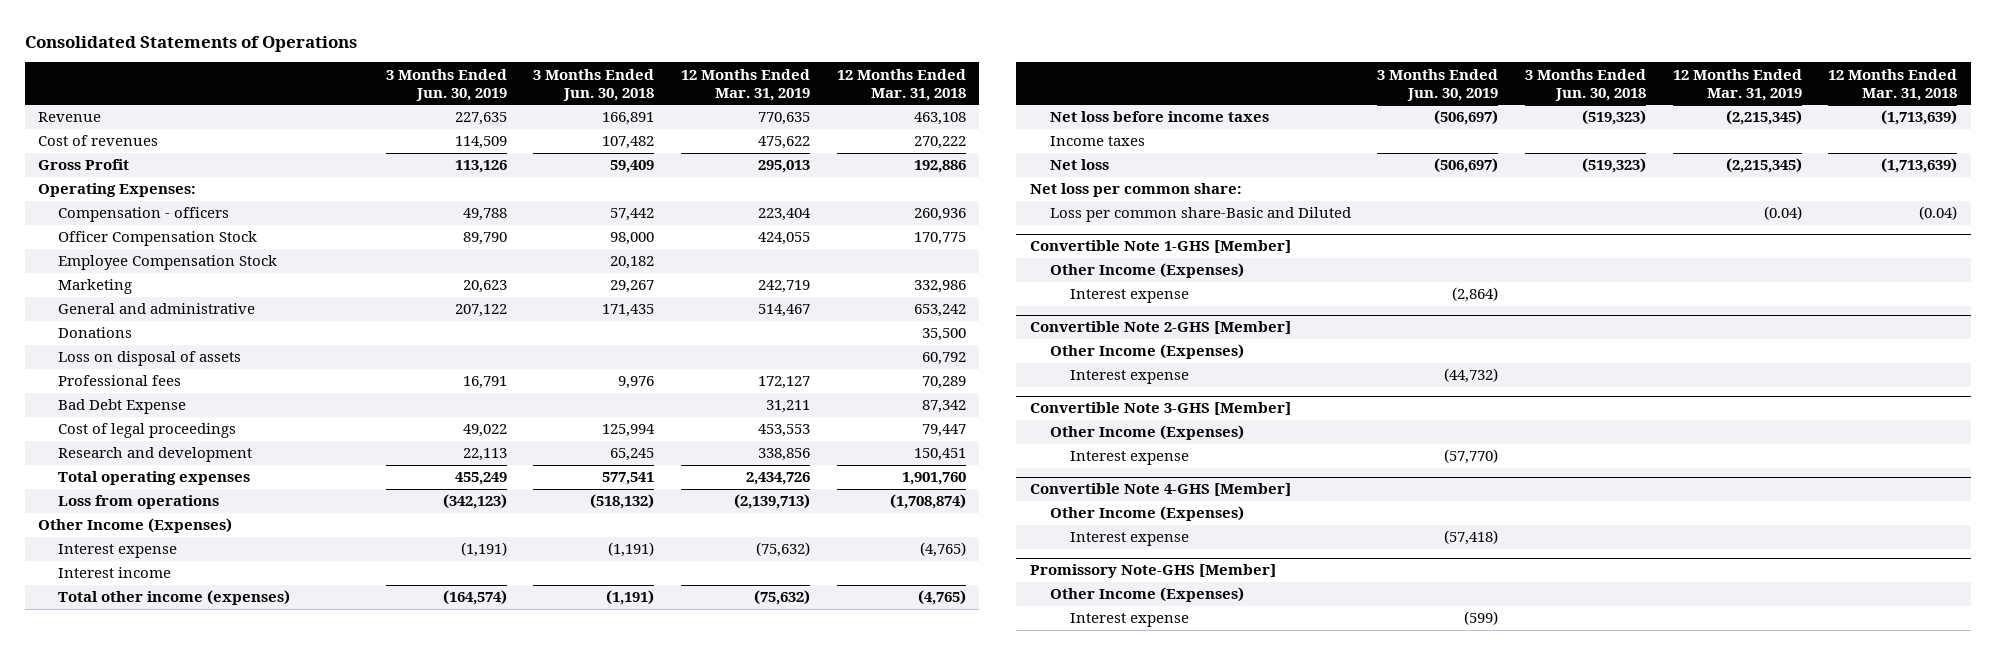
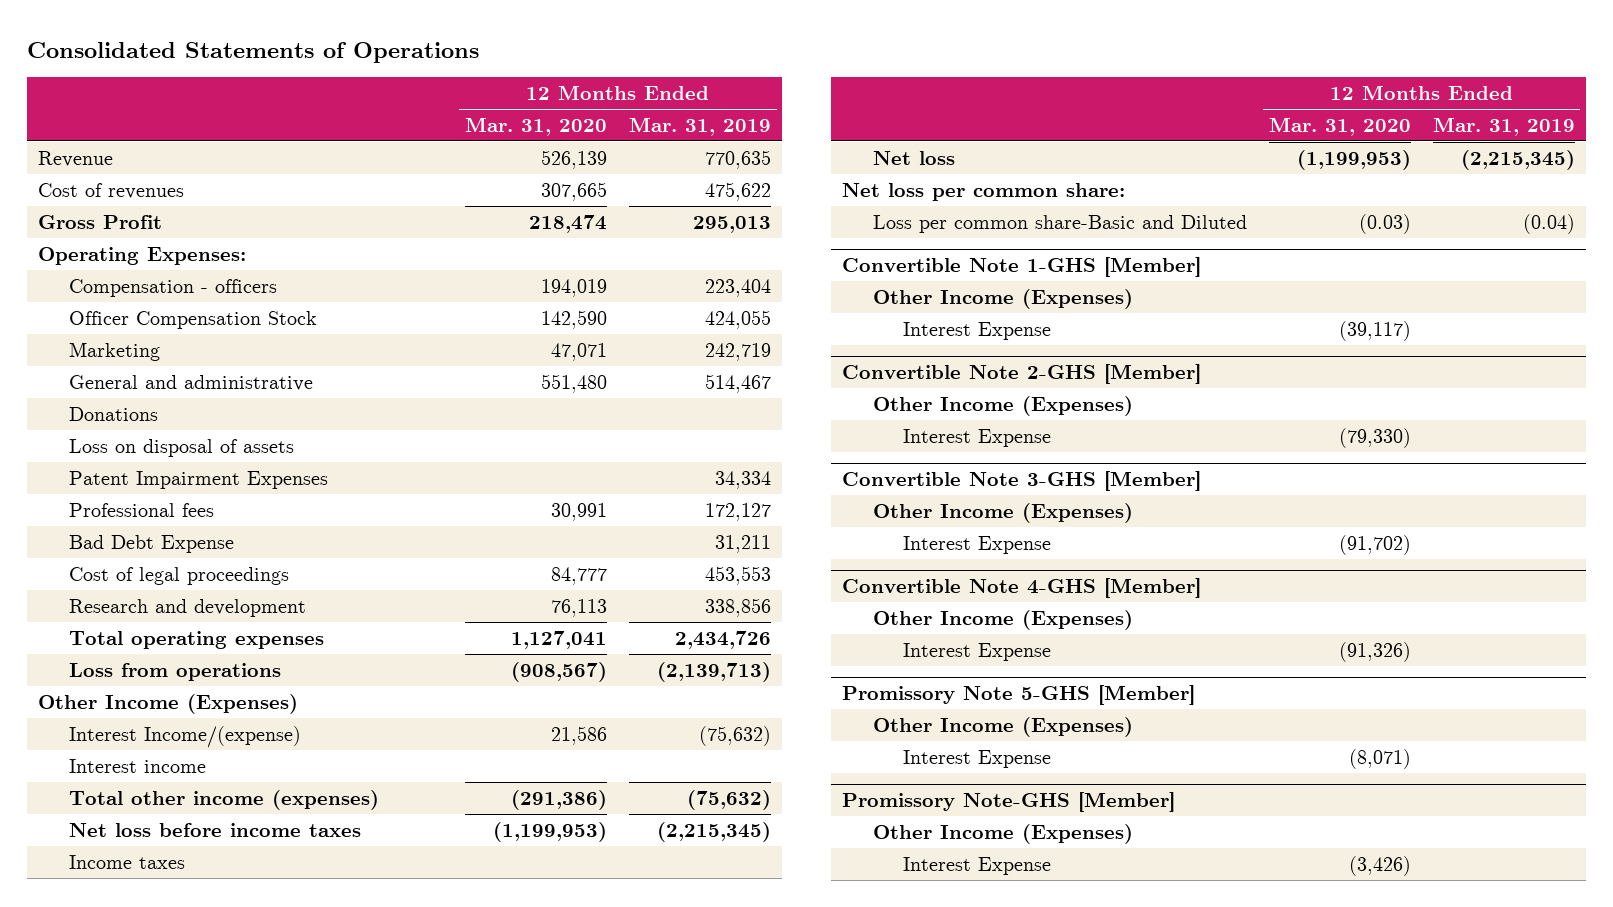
- | 3 Months Ended Jun. 30, 2019 | 3 Months Ended Jun. 30, 2018 | 12 Months Ended Mar. 31, 2019 | 12 Months Ended Mar. 31, 2018
+ | 12 Months Ended Mar. 31, 2020 | 12 Months Ended Mar. 31, 2019
- Employee Compensation Stock | | 20,182 | |
+ Patent Impairment Expenses | | 34,334
- Interest expense | (1,191) | (1,191) | (75,632) | (4,765)
+ Interest Income/(expense) | 21,586 | (75,632)
@ Convertible Note 1-GHS [Member]
- Interest expense | (2,864) | | |
+ Interest Expense | (39,117) |
@ Convertible Note 2-GHS [Member]
- Interest expense | (44,732) | | |
+ Interest Expense | (79,330) |
@ Convertible Note 3-GHS [Member]
- Interest expense | (57,770) | | |
+ Interest Expense | (91,702) |
@ Convertible Note 4-GHS [Member]
- Interest expense | (57,418) | | |
+ Interest Expense | (91,326) |
+ Promissory Note 5-GHS [Member]
+ Other Income (Expenses)
+ Interest Expense | (8,071) |
@ Promissory Note-GHS [Member]
- Interest expense | (599) | | |
+ Interest Expense | (3,426) |

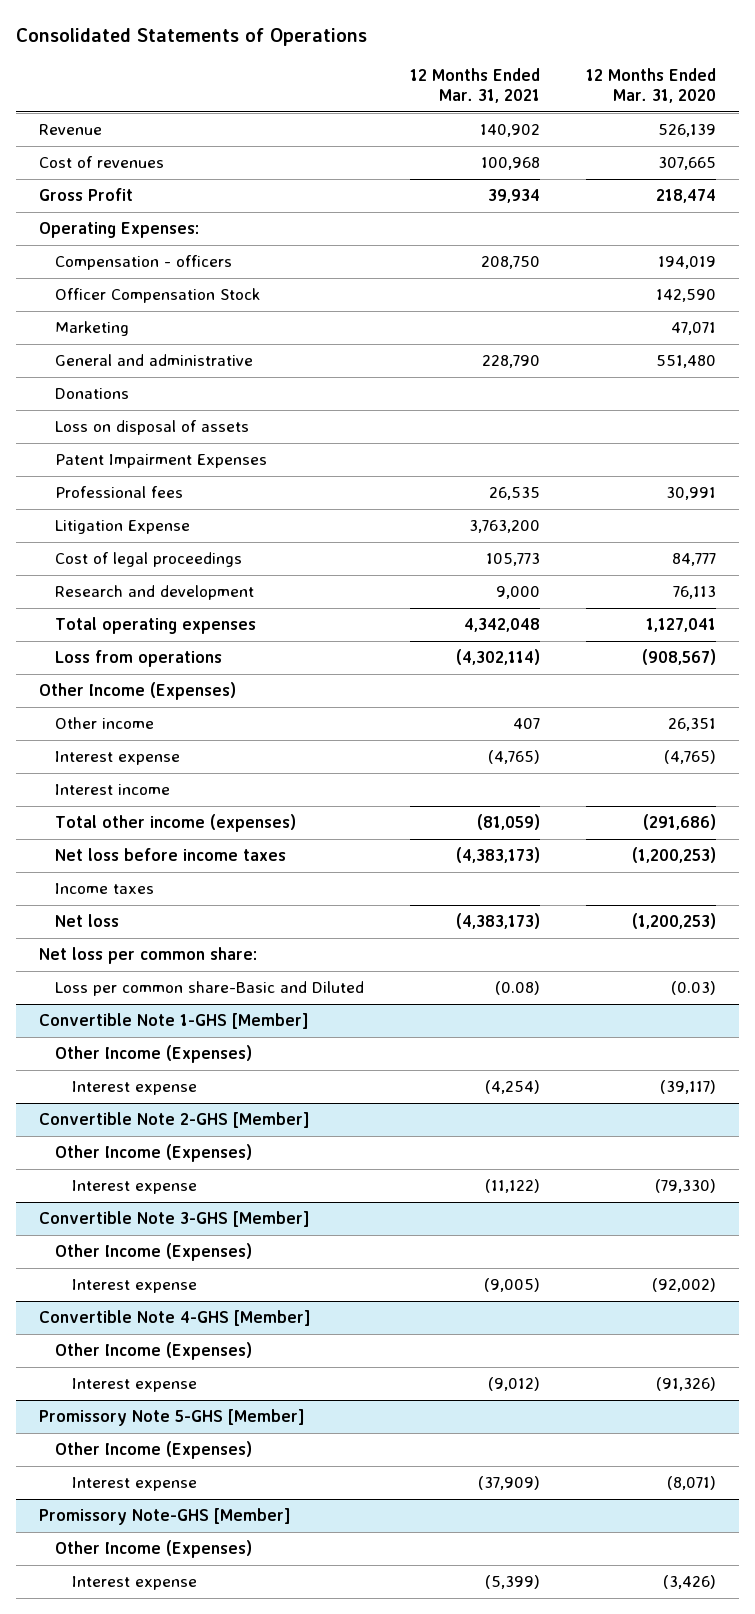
- | 12 Months Ended Mar. 31, 2020 | 12 Months Ended Mar. 31, 2019
+ | 12 Months Ended Mar. 31, 2021 | 12 Months Ended Mar. 31, 2020
- Bad Debt Expense | | 31,211
+ Litigation Expense | 3,763,200 |
- Interest Income/(expense) | 21,586 | (75,632)
+ Other income | 407 | 26,351
+ Interest expense | (4,765) | (4,765)
- Total other income (expenses) | (291,386) | (75,632)
- Net loss before income taxes | (1,199,953) | (2,215,345)
+ Total other income (expenses) | (81,059) | (291,686)
+ Net loss before income taxes | (4,383,173) | (1,200,253)
- Net loss | (1,199,953) | (2,215,345)
+ Net loss | (4,383,173) | (1,200,253)
@ Convertible Note 1-GHS [Member]
- Interest Expense | (39,117) |
+ Interest expense | (4,254) | (39,117)
@ Convertible Note 2-GHS [Member]
- Interest Expense | (79,330) |
+ Interest expense | (11,122) | (79,330)
@ Convertible Note 3-GHS [Member]
- Interest Expense | (91,702) |
+ Interest expense | (9,005) | (92,002)
@ Convertible Note 4-GHS [Member]
- Interest Expense | (91,326) |
+ Interest expense | (9,012) | (91,326)
@ Promissory Note 5-GHS [Member]
- Interest Expense | (8,071) |
+ Interest expense | (37,909) | (8,071)
@ Promissory Note-GHS [Member]
- Interest Expense | (3,426) |
+ Interest expense | (5,399) | (3,426)

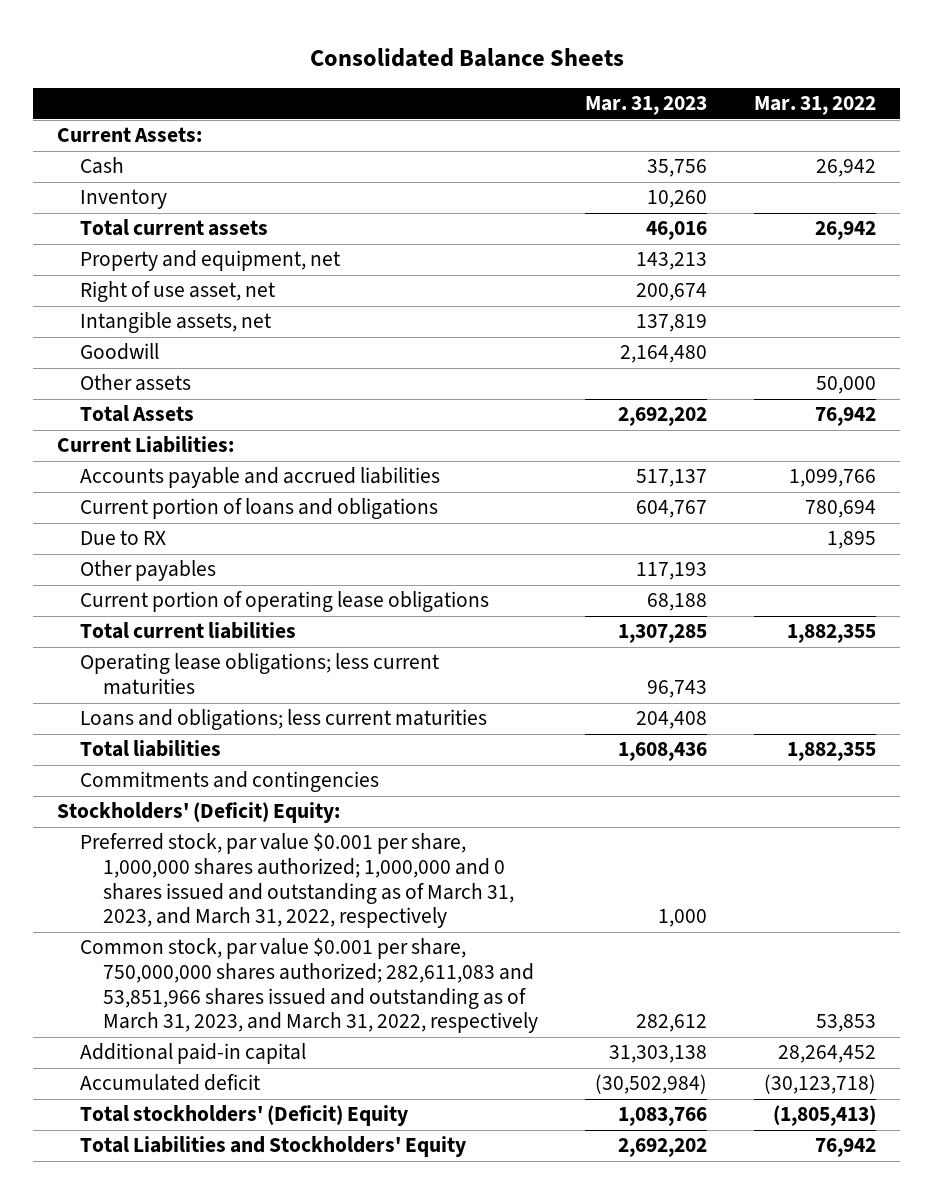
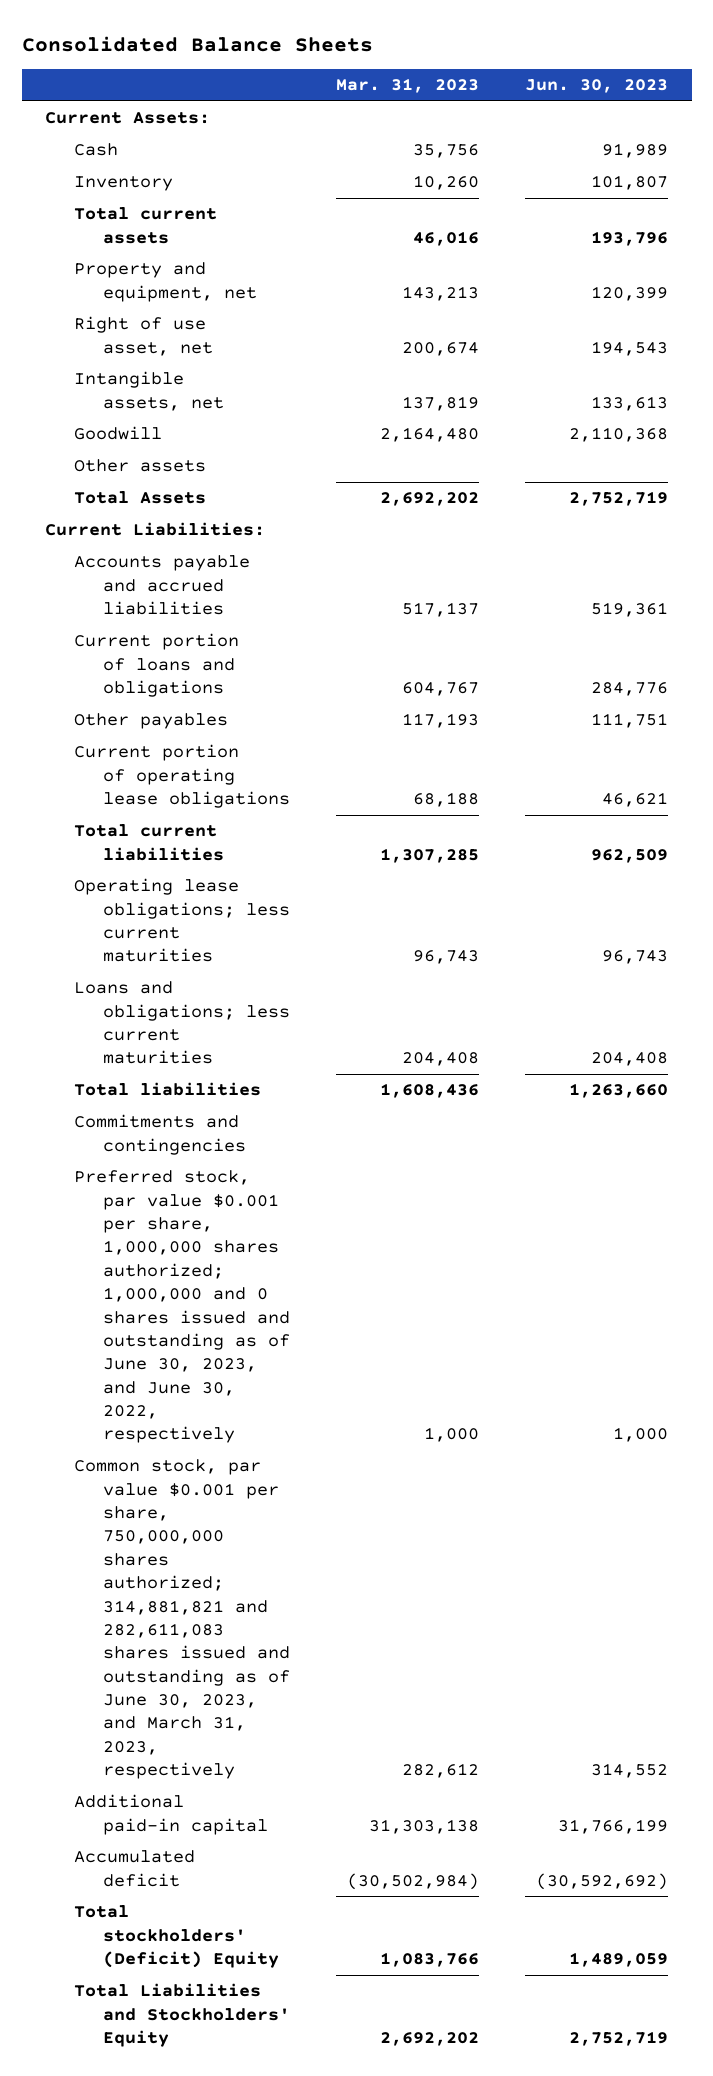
- | Mar. 31, 2023 | Mar. 31, 2022
+ | Mar. 31, 2023 | Jun. 30, 2023
- Due to RX | | 1,895
- Stockholders' (Deficit) Equity:
- Preferred stock, par value $0.001 per share, 1,000,000 shares authorized; 1,000,000 and 0 shares issued and outstanding as of March 31, 2023, and March 31, 2022, respectively | 1,000 |
- Common stock, par value $0.001 per share, 750,000,000 shares authorized; 282,611,083 and 53,851,966 shares issued and outstanding as of March 31, 2023, and March 31, 2022, respectively | 282,612 | 53,853
+ Preferred stock, par value $0.001 per share, 1,000,000 shares authorized; 1,000,000 and 0 shares issued and outstanding as of June 30, 2023, and June 30, 2022, respectively | 1,000 | 1,000
+ Common stock, par value $0.001 per share, 750,000,000 shares authorized; 314,881,821 and 282,611,083 shares issued and outstanding as of June 30, 2023, and March 31, 2023, respectively | 282,612 | 314,552

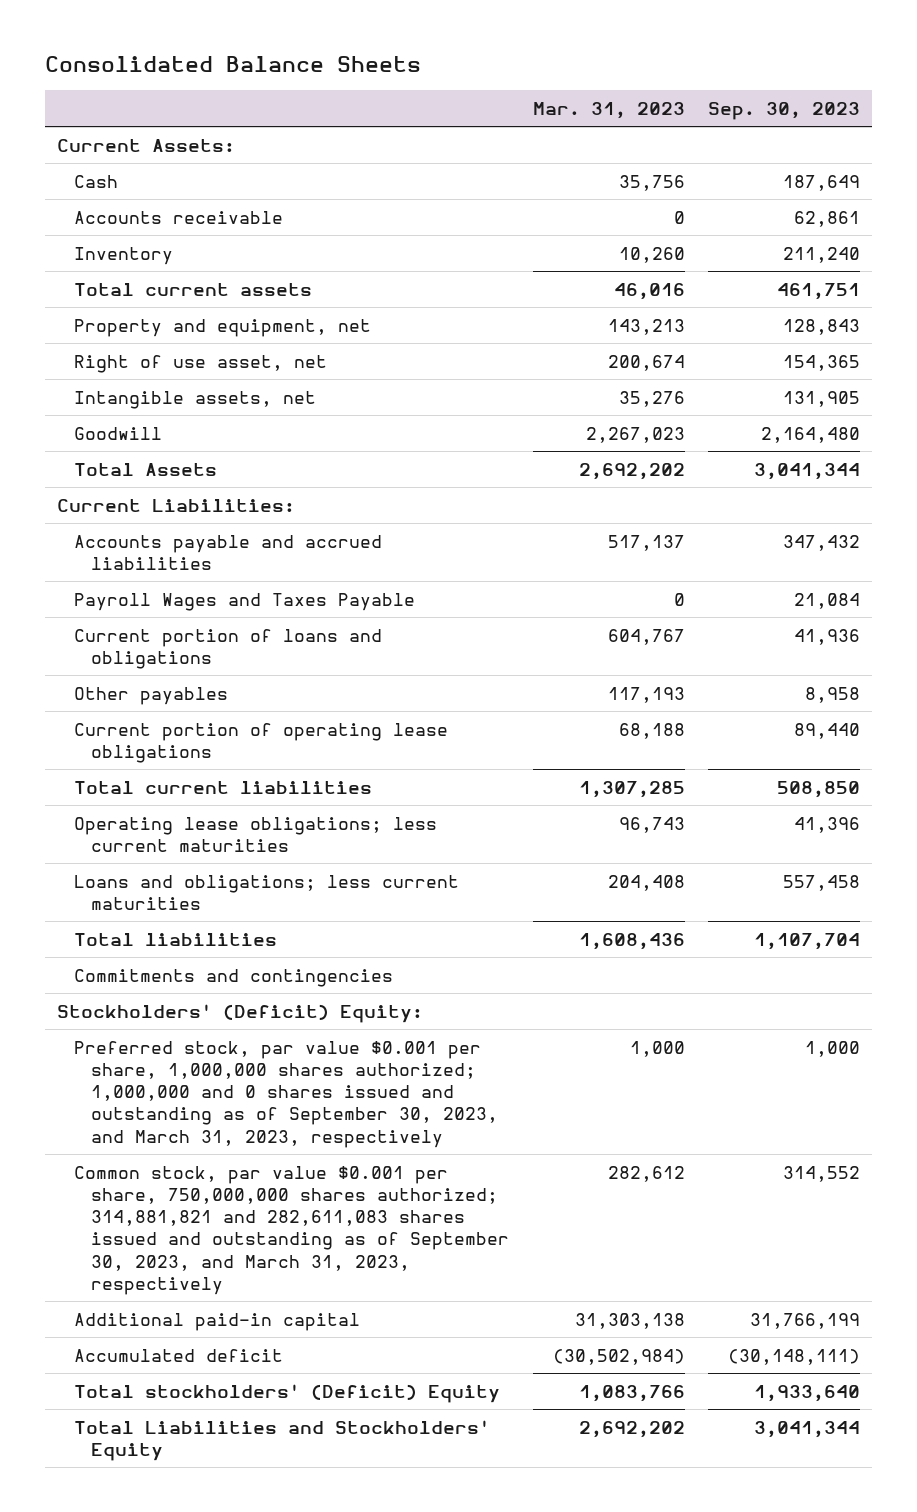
- | Mar. 31, 2023 | Jun. 30, 2023
+ | Mar. 31, 2023 | Sep. 30, 2023
+ Accounts receivable | 0 | 62,861
- Intangible assets, net | 137,819 | 133,613
- Goodwill | 2,164,480 | 2,110,368
- Other assets
+ Intangible assets, net | 35,276 | 131,905
+ Goodwill | 2,267,023 | 2,164,480
+ Payroll Wages and Taxes Payable | 0 | 21,084
- Preferred stock, par value $0.001 per share, 1,000,000 shares authorized; 1,000,000 and 0 shares issued and outstanding as of June 30, 2023, and June 30, 2022, respectively | 1,000 | 1,000
- Common stock, par value $0.001 per share, 750,000,000 shares authorized; 314,881,821 and 282,611,083 shares issued and outstanding as of June 30, 2023, and March 31, 2023, respectively | 282,612 | 314,552
+ Stockholders' (Deficit) Equity:
+ Preferred stock, par value $0.001 per share, 1,000,000 shares authorized; 1,000,000 and 0 shares issued and outstanding as of September 30, 2023, and March 31, 2023, respectively | 1,000 | 1,000
+ Common stock, par value $0.001 per share, 750,000,000 shares authorized; 314,881,821 and 282,611,083 shares issued and outstanding as of September 30, 2023, and March 31, 2023, respectively | 282,612 | 314,552

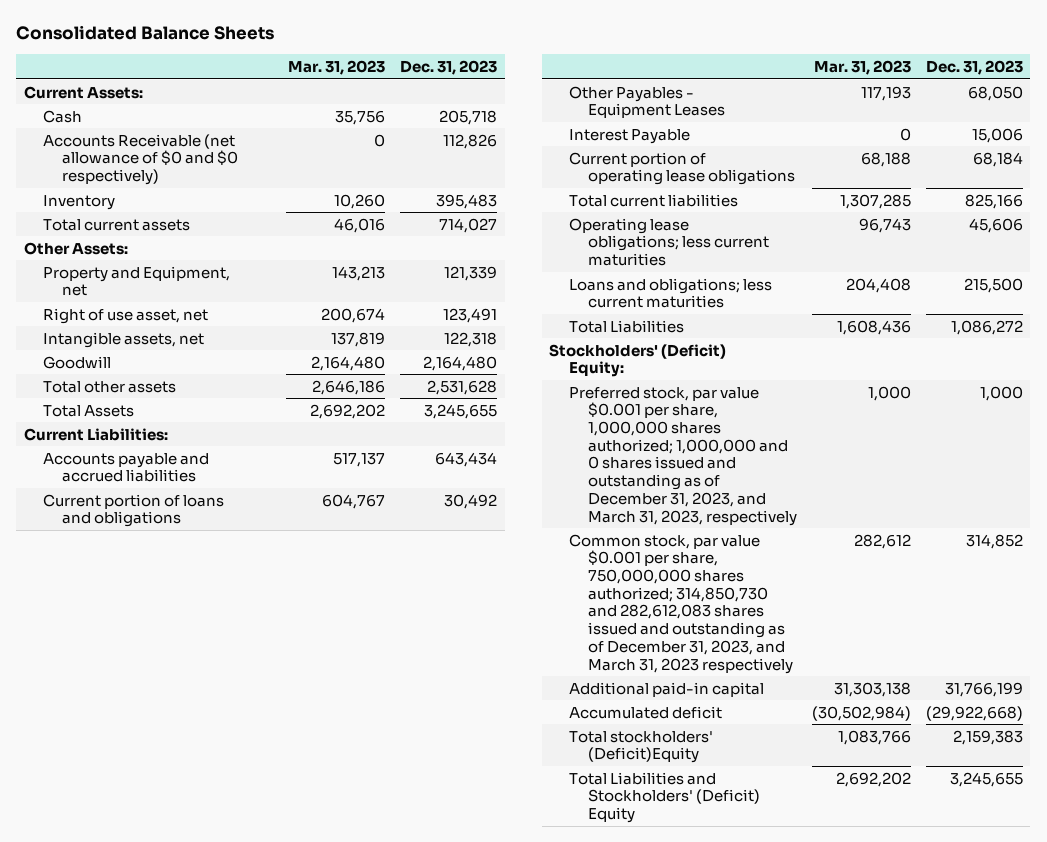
- | Mar. 31, 2023 | Sep. 30, 2023
+ | Mar. 31, 2023 | Dec. 31, 2023
- Accounts receivable | 0 | 62,861
+ Accounts Receivable (net allowance of $0 and $0 respectively) | 0 | 112,826
- Property and equipment, net | 143,213 | 128,843
+ Other Assets:
+ Property and Equipment, net | 143,213 | 121,339
- Intangible assets, net | 35,276 | 131,905
- Goodwill | 2,267,023 | 2,164,480
+ Intangible assets, net | 137,819 | 122,318
+ Goodwill | 2,164,480 | 2,164,480
+ Total other assets | 2,646,186 | 2,531,628
- Payroll Wages and Taxes Payable | 0 | 21,084
- Other payables | 117,193 | 8,958
+ Other Payables - Equipment Leases | 117,193 | 68,050
+ Interest Payable | 0 | 15,006
- Total liabilities | 1,608,436 | 1,107,704
- Commitments and contingencies
+ Total Liabilities | 1,608,436 | 1,086,272
- Preferred stock, par value $0.001 per share, 1,000,000 shares authorized; 1,000,000 and 0 shares issued and outstanding as of September 30, 2023, and March 31, 2023, respectively | 1,000 | 1,000
- Common stock, par value $0.001 per share, 750,000,000 shares authorized; 314,881,821 and 282,611,083 shares issued and outstanding as of September 30, 2023, and March 31, 2023, respectively | 282,612 | 314,552
+ Preferred stock, par value $0.001 per share, 1,000,000 shares authorized; 1,000,000 and 0 shares issued and outstanding as of December 31, 2023, and March 31, 2023, respectively | 1,000 | 1,000
+ Common stock, par value $0.001 per share, 750,000,000 shares authorized; 314,850,730 and 282,612,083 shares issued and outstanding as of December 31, 2023, and March 31, 2023 respectively | 282,612 | 314,852
- Total stockholders' (Deficit) Equity | 1,083,766 | 1,933,640
- Total Liabilities and Stockholders' Equity | 2,692,202 | 3,041,344
+ Total stockholders' (Deficit)Equity | 1,083,766 | 2,159,383
+ Total Liabilities and Stockholders' (Deficit) Equity | 2,692,202 | 3,245,655

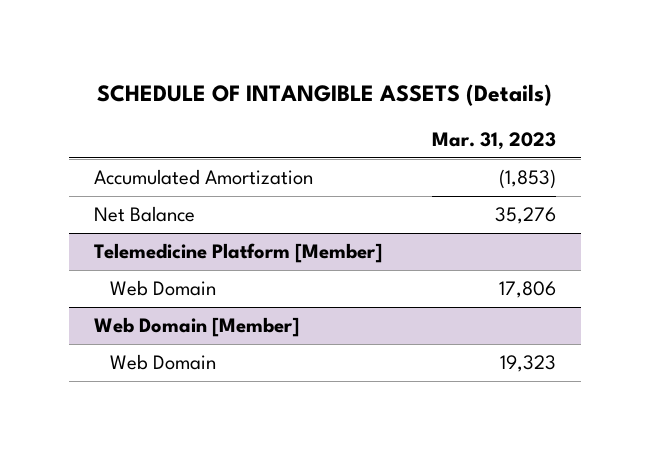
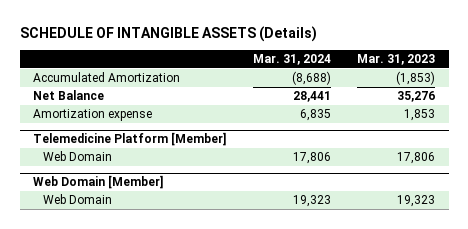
- | Mar. 31, 2023
+ | Mar. 31, 2024 | Mar. 31, 2023
+ Amortization expense | 6,835 | 1,853

